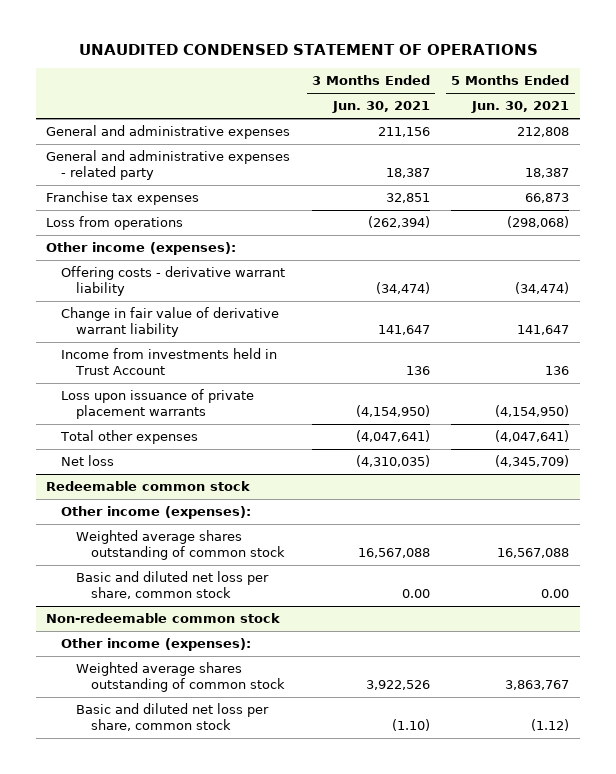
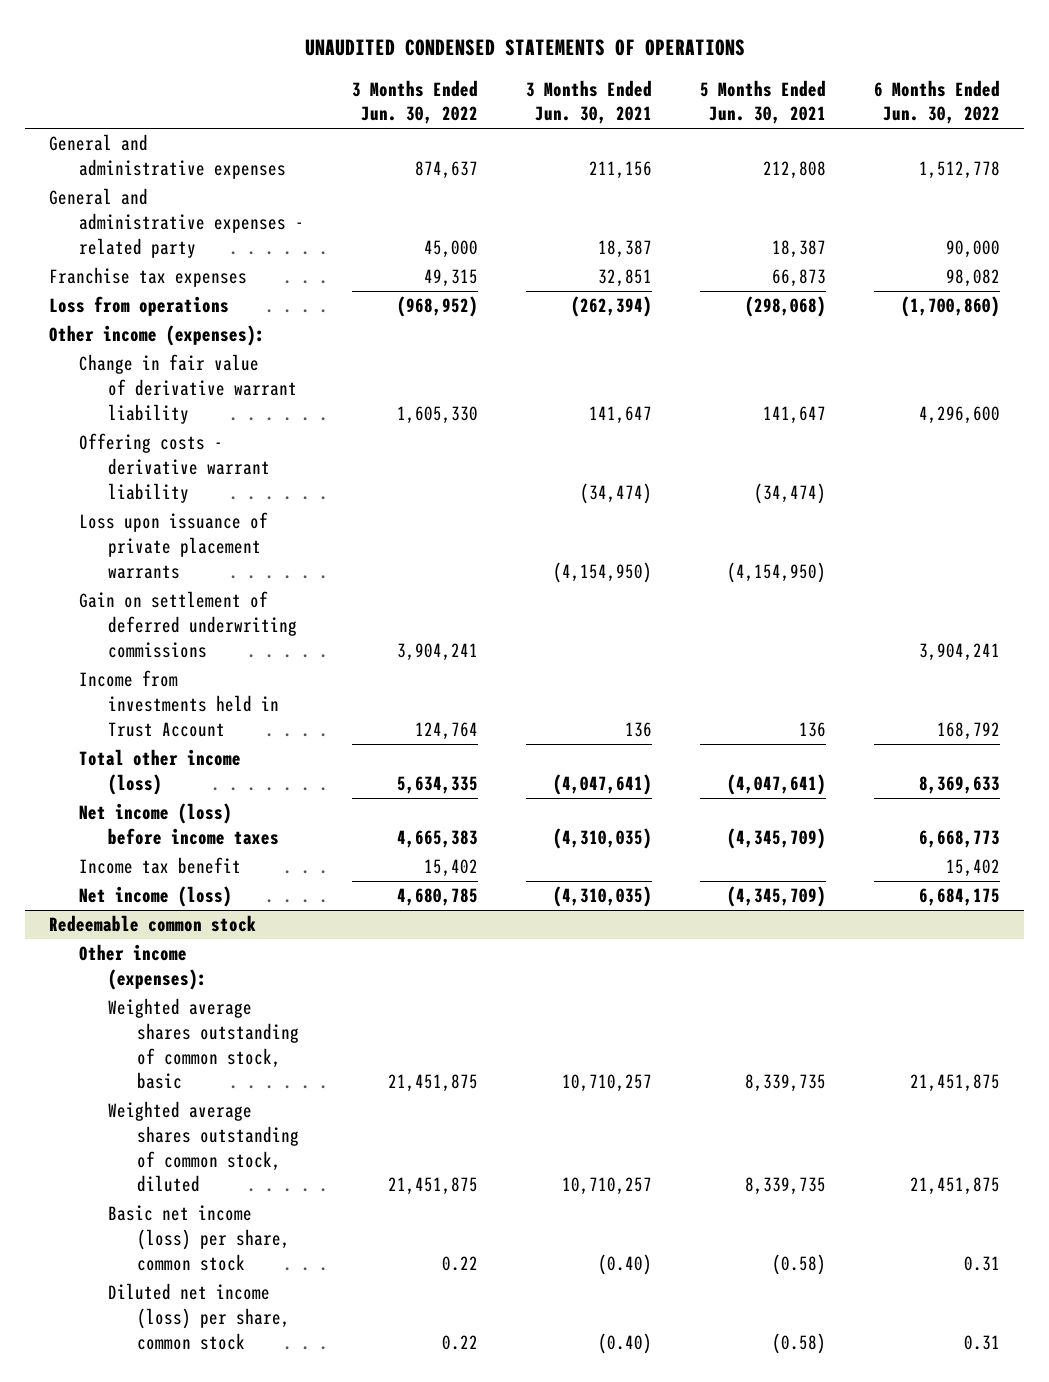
- UNAUDITED CONDENSED STATEMENT OF OPERATIONS
+ UNAUDITED CONDENSED STATEMENTS OF OPERATIONS
- | 3 Months Ended Jun. 30, 2021 | 5 Months Ended Jun. 30, 2021
+ | 3 Months Ended Jun. 30, 2022 | 3 Months Ended Jun. 30, 2021 | 5 Months Ended Jun. 30, 2021 | 6 Months Ended Jun. 30, 2022
moved down: Offering costs - derivative warrant liability | | (34,474) | (34,474) |
- Total other expenses | (4,047,641) | (4,047,641)
- Net loss | (4,310,035) | (4,345,709)
+ Gain on settlement of deferred underwriting commissions | 3,904,241 | | | 3,904,241
moved down: Income from investments held in Trust Account | 124,764 | 136 | 136 | 168,792
+ Total other income (loss) | 5,634,335 | (4,047,641) | (4,047,641) | 8,369,633
+ Net income (loss) before income taxes | 4,665,383 | (4,310,035) | (4,345,709) | 6,668,773
+ Income tax benefit | 15,402 | | | 15,402
+ Net income (loss) | 4,680,785 | (4,310,035) | (4,345,709) | 6,684,175
@ Redeemable common stock
- Weighted average shares outstanding of common stock | 16,567,088 | 16,567,088
- Basic and diluted net loss per share, common stock | 0.00 | 0.00
- Non-redeemable common stock
- Other income (expenses):
- Weighted average shares outstanding of common stock | 3,922,526 | 3,863,767
- Basic and diluted net loss per share, common stock | (1.10) | (1.12)
@ Redeemable common stock
+ Weighted average shares outstanding of common stock, basic | 21,451,875 | 10,710,257 | 8,339,735 | 21,451,875
+ Weighted average shares outstanding of common stock, diluted | 21,451,875 | 10,710,257 | 8,339,735 | 21,451,875
+ Basic net income (loss) per share, common stock | 0.22 | (0.40) | (0.58) | 0.31
+ Diluted net income (loss) per share, common stock | 0.22 | (0.40) | (0.58) | 0.31

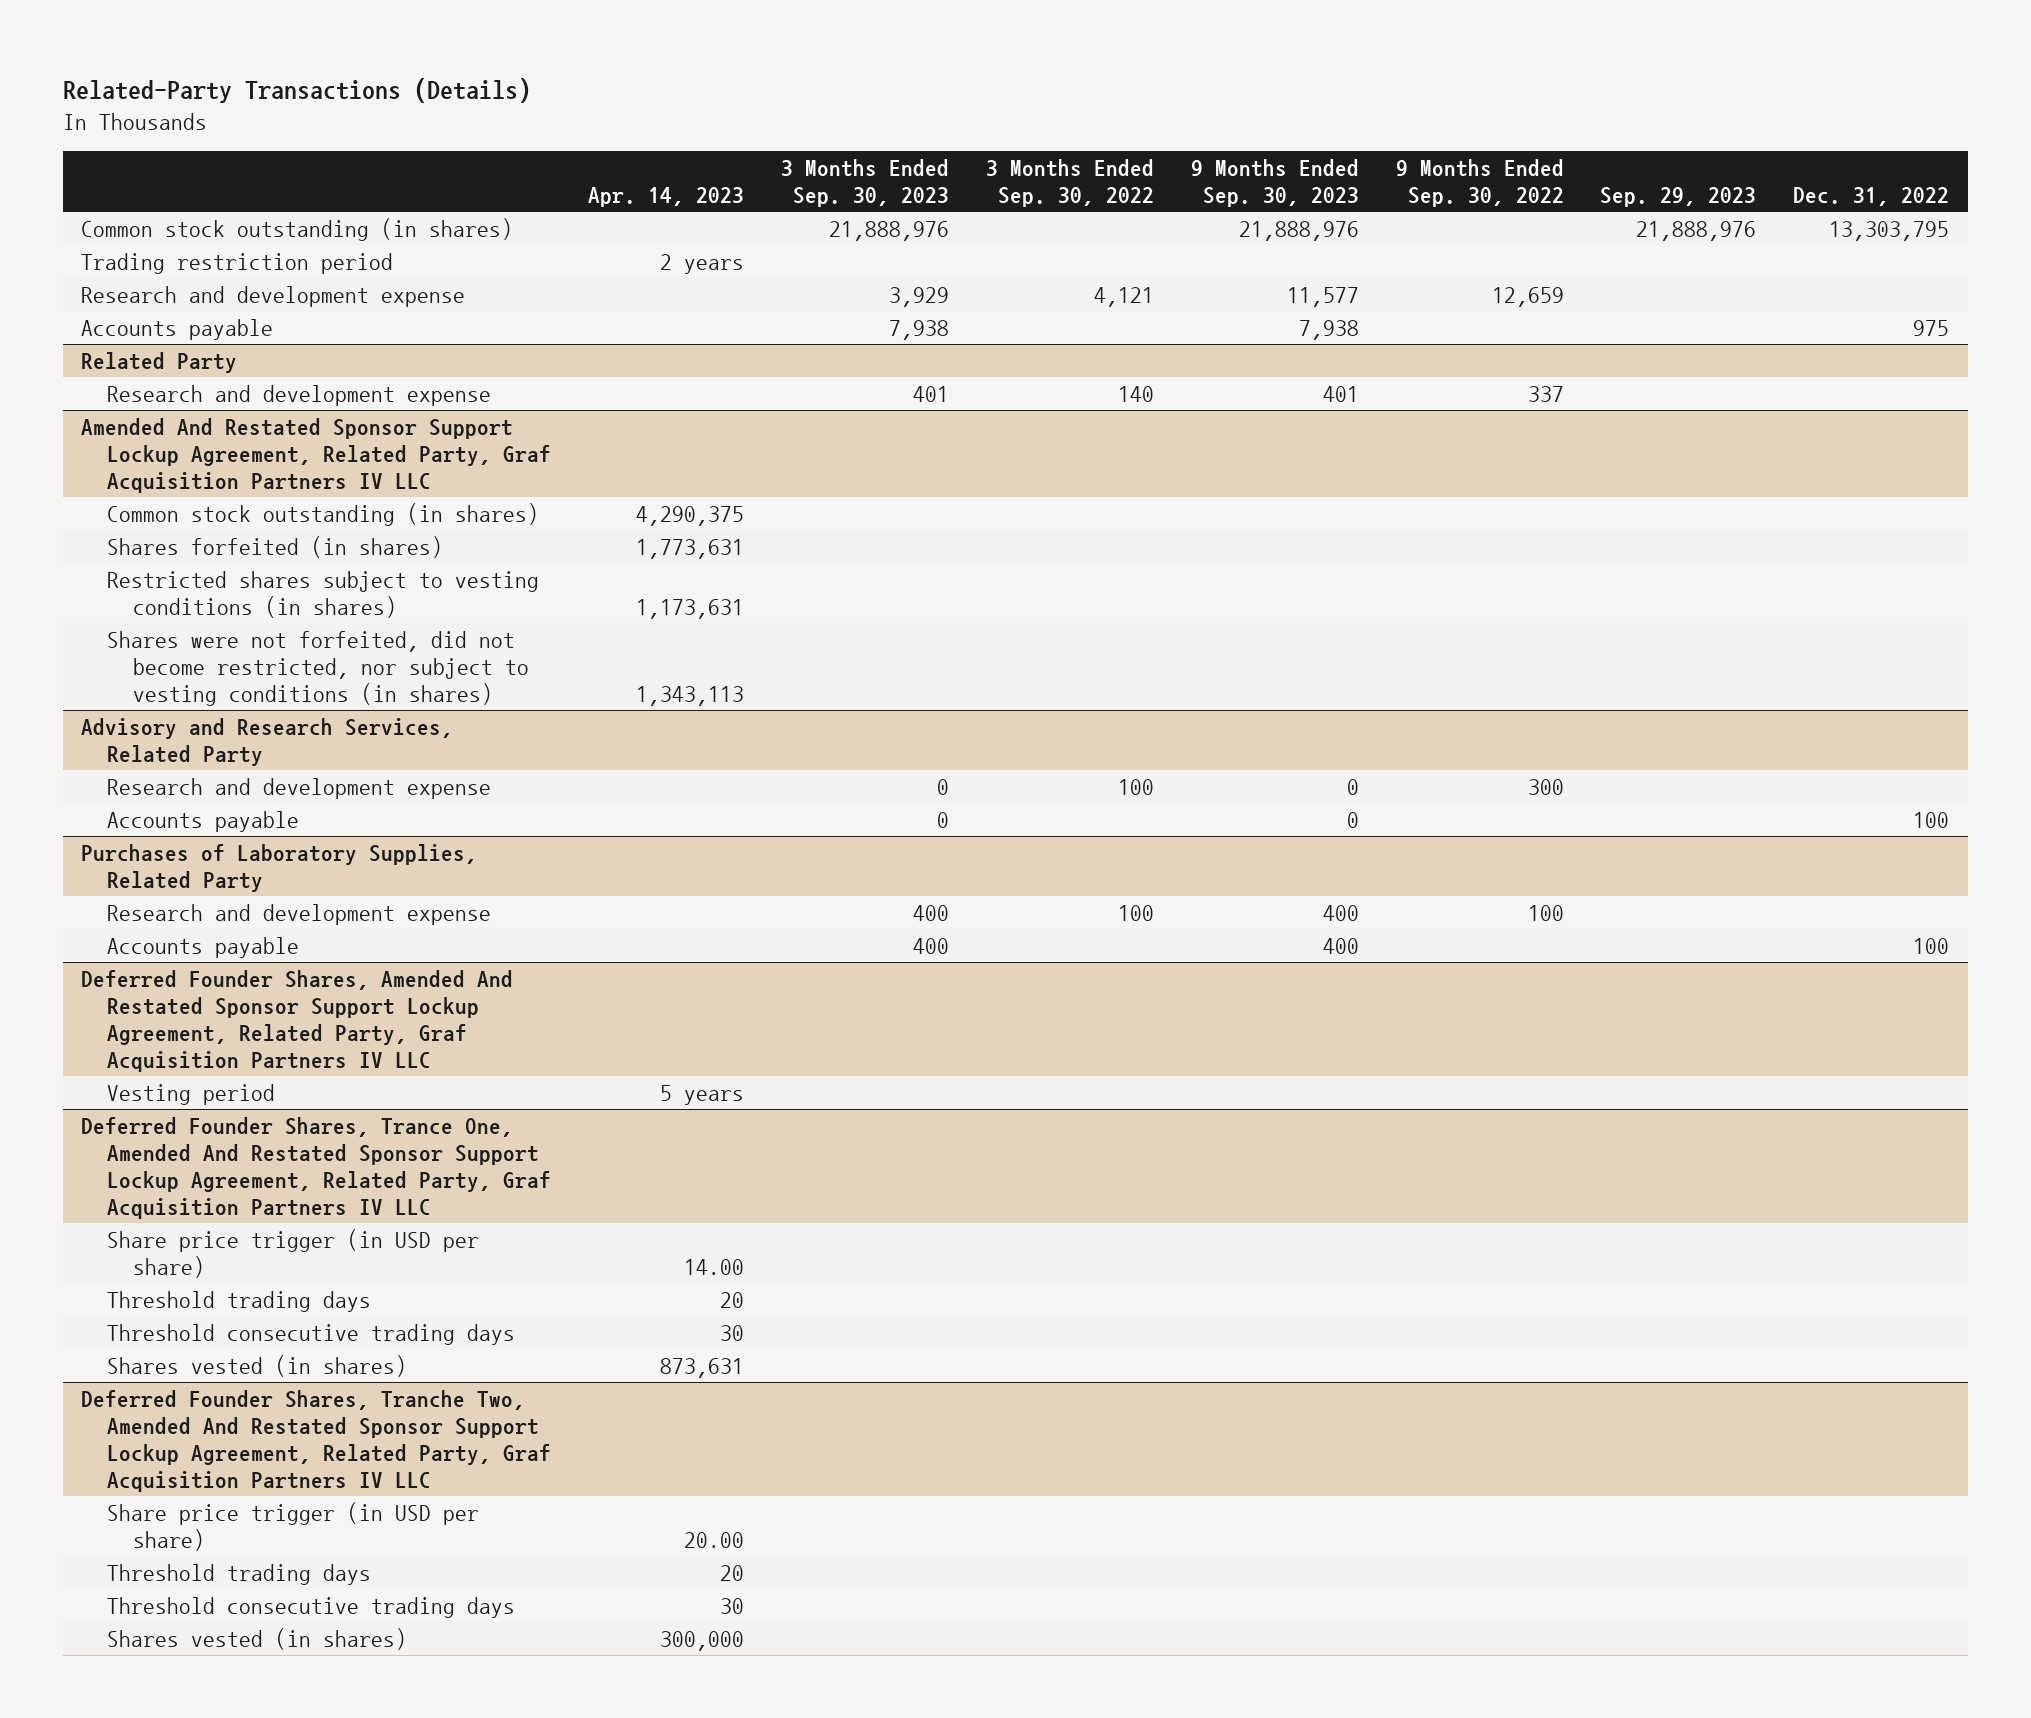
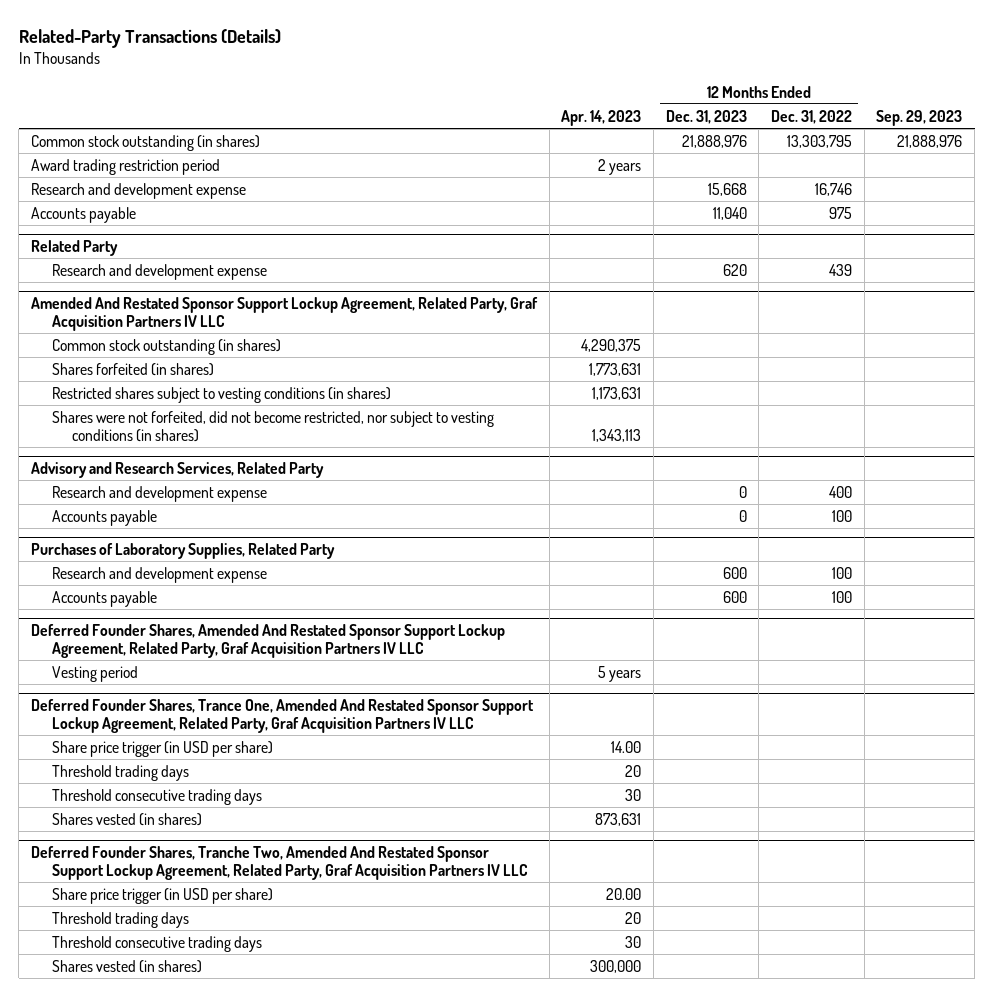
- | Apr. 14, 2023 | 3 Months Ended Sep. 30, 2023 | 3 Months Ended Sep. 30, 2022 | 9 Months Ended Sep. 30, 2023 | 9 Months Ended Sep. 30, 2022 | Sep. 29, 2023 | Dec. 31, 2022
+ | Apr. 14, 2023 | 12 Months Ended Dec. 31, 2023 | 12 Months Ended Dec. 31, 2022 | Sep. 29, 2023
- Trading restriction period | 2 years | | | | | |
+ Award trading restriction period | 2 years | | |

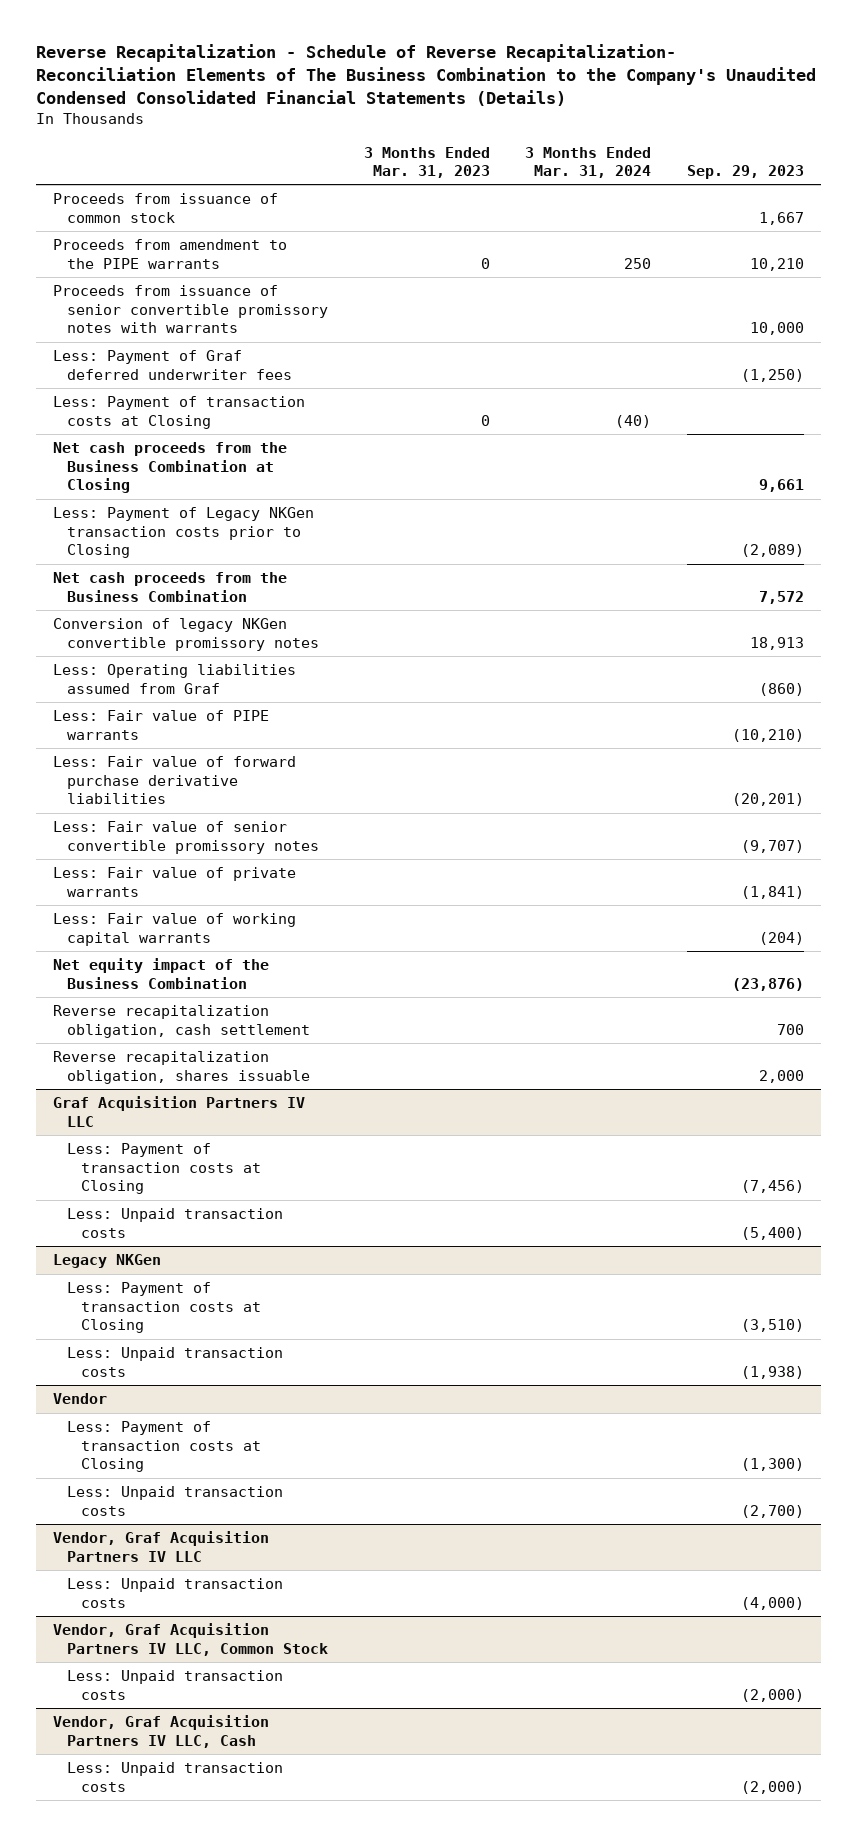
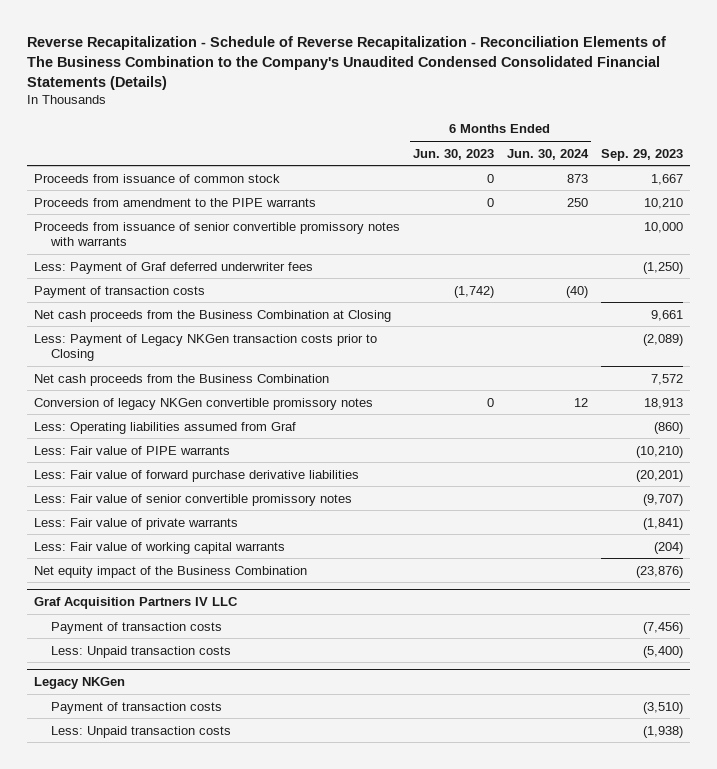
- Reverse Recapitalization - Schedule of Reverse Recapitalization- Reconciliation Elements of The Business Combination to the Company's Unaudited Condensed Consolidated Financial Statements (Details)
+ Reverse Recapitalization - Schedule of Reverse Recapitalization - Reconciliation Elements of The Business Combination to the Company's Unaudited Condensed Consolidated Financial Statements (Details)
- | 3 Months Ended Mar. 31, 2023 | 3 Months Ended Mar. 31, 2024 | Sep. 29, 2023
+ | 6 Months Ended Jun. 30, 2023 | 6 Months Ended Jun. 30, 2024 | Sep. 29, 2023
- Less: Payment of transaction costs at Closing | 0 | (40) |
+ Payment of transaction costs | (1,742) | (40) |
- Reverse recapitalization obligation, cash settlement | | | 700
- Reverse recapitalization obligation, shares issuable | | | 2,000
@ Graf Acquisition Partners IV LLC
- Less: Payment of transaction costs at Closing | | | (7,456)
+ Payment of transaction costs | | | (7,456)
@ Legacy NKGen
- Less: Payment of transaction costs at Closing | | | (3,510)
+ Payment of transaction costs | | | (3,510)
- Vendor
- Less: Payment of transaction costs at Closing | | | (1,300)
- Less: Unpaid transaction costs | | | (2,700)
- Vendor, Graf Acquisition Partners IV LLC
- Less: Unpaid transaction costs | | | (4,000)
- Vendor, Graf Acquisition Partners IV LLC, Common Stock
- Less: Unpaid transaction costs | | | (2,000)
- Vendor, Graf Acquisition Partners IV LLC, Cash
- Less: Unpaid transaction costs | | | (2,000)

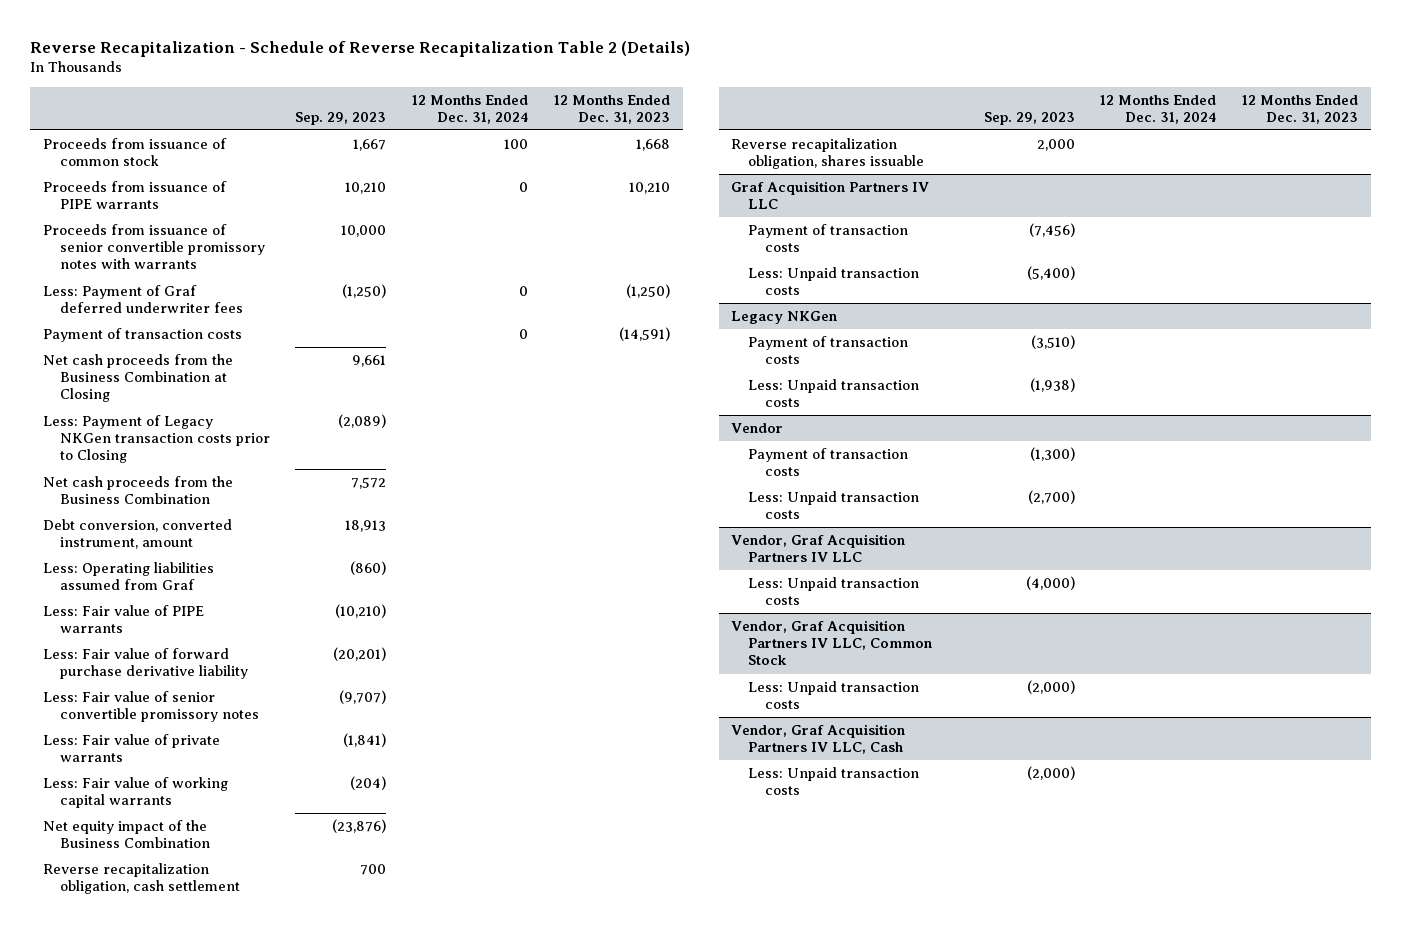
- Reverse Recapitalization - Schedule of Reverse Recapitalization - Reconciliation Elements of The Business Combination to the Company's Unaudited Condensed Consolidated Financial Statements (Details)
+ Reverse Recapitalization - Schedule of Reverse Recapitalization Table 2 (Details)
- | 6 Months Ended Jun. 30, 2023 | 6 Months Ended Jun. 30, 2024 | Sep. 29, 2023
+ | Sep. 29, 2023 | 12 Months Ended Dec. 31, 2024 | 12 Months Ended Dec. 31, 2023
- Proceeds from amendment to the PIPE warrants | 0 | 250 | 10,210
+ Proceeds from issuance of PIPE warrants | 10,210 | 0 | 10,210
- Conversion of legacy NKGen convertible promissory notes | 0 | 12 | 18,913
+ Debt conversion, converted instrument, amount | 18,913 | |
- Less: Fair value of forward purchase derivative liabilities | | | (20,201)
+ Less: Fair value of forward purchase derivative liability | (20,201) | |
+ Reverse recapitalization obligation, cash settlement | 700 | |
+ Reverse recapitalization obligation, shares issuable | 2,000 | |
+ Vendor
+ Payment of transaction costs | (1,300) | |
+ Less: Unpaid transaction costs | (2,700) | |
+ Vendor, Graf Acquisition Partners IV LLC
+ Less: Unpaid transaction costs | (4,000) | |
+ Vendor, Graf Acquisition Partners IV LLC, Common Stock
+ Less: Unpaid transaction costs | (2,000) | |
+ Vendor, Graf Acquisition Partners IV LLC, Cash
+ Less: Unpaid transaction costs | (2,000) | |

